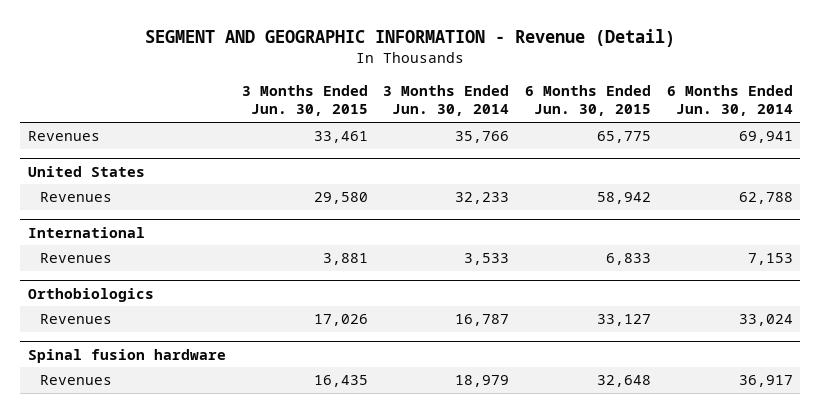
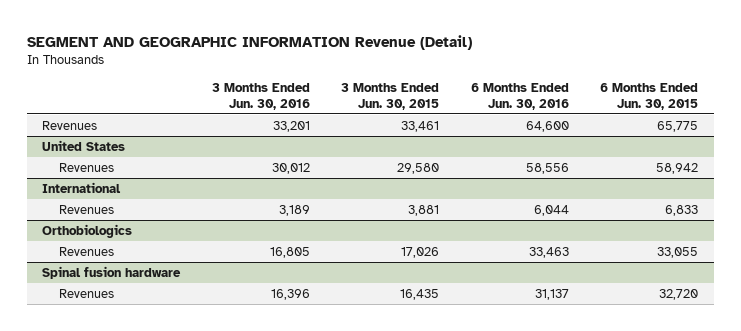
- SEGMENT AND GEOGRAPHIC INFORMATION - Revenue (Detail)
+ SEGMENT AND GEOGRAPHIC INFORMATION Revenue (Detail)
- | 3 Months Ended Jun. 30, 2015 | 3 Months Ended Jun. 30, 2014 | 6 Months Ended Jun. 30, 2015 | 6 Months Ended Jun. 30, 2014
+ | 3 Months Ended Jun. 30, 2016 | 3 Months Ended Jun. 30, 2015 | 6 Months Ended Jun. 30, 2016 | 6 Months Ended Jun. 30, 2015
@ Orthobiologics
- Revenues | 17,026 | 16,787 | 33,127 | 33,024
+ Revenues | 16,805 | 17,026 | 33,463 | 33,055
@ Spinal fusion hardware
- Revenues | 16,435 | 18,979 | 32,648 | 36,917
+ Revenues | 16,396 | 16,435 | 31,137 | 32,720

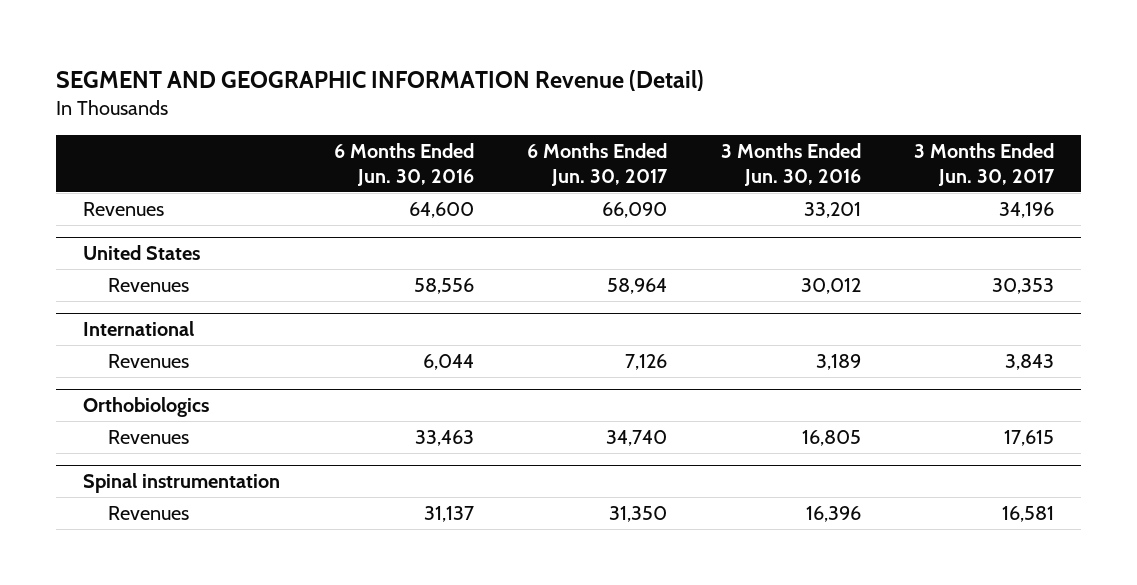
- | 3 Months Ended Jun. 30, 2016 | 3 Months Ended Jun. 30, 2015 | 6 Months Ended Jun. 30, 2016 | 6 Months Ended Jun. 30, 2015
+ | 6 Months Ended Jun. 30, 2016 | 6 Months Ended Jun. 30, 2017 | 3 Months Ended Jun. 30, 2016 | 3 Months Ended Jun. 30, 2017
- Spinal fusion hardware
+ Spinal instrumentation

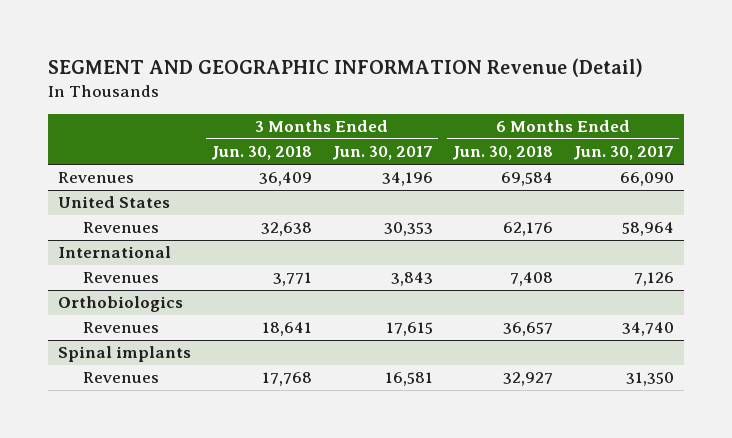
- | 6 Months Ended Jun. 30, 2016 | 6 Months Ended Jun. 30, 2017 | 3 Months Ended Jun. 30, 2016 | 3 Months Ended Jun. 30, 2017
+ | 3 Months Ended Jun. 30, 2018 | 3 Months Ended Jun. 30, 2017 | 6 Months Ended Jun. 30, 2018 | 6 Months Ended Jun. 30, 2017
- Spinal instrumentation
+ Spinal implants

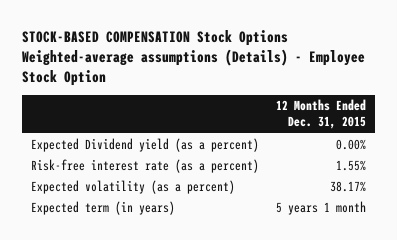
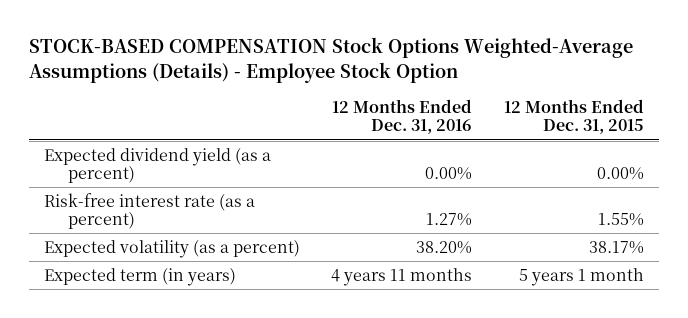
- STOCK-BASED COMPENSATION Stock Options Weighted-average assumptions (Details) - Employee Stock Option
+ STOCK-BASED COMPENSATION Stock Options Weighted-Average Assumptions (Details) - Employee Stock Option
- | 12 Months Ended Dec. 31, 2015
+ | 12 Months Ended Dec. 31, 2016 | 12 Months Ended Dec. 31, 2015
- Expected Dividend yield (as a percent) | 0.00%
+ Expected dividend yield (as a percent) | 0.00% | 0.00%

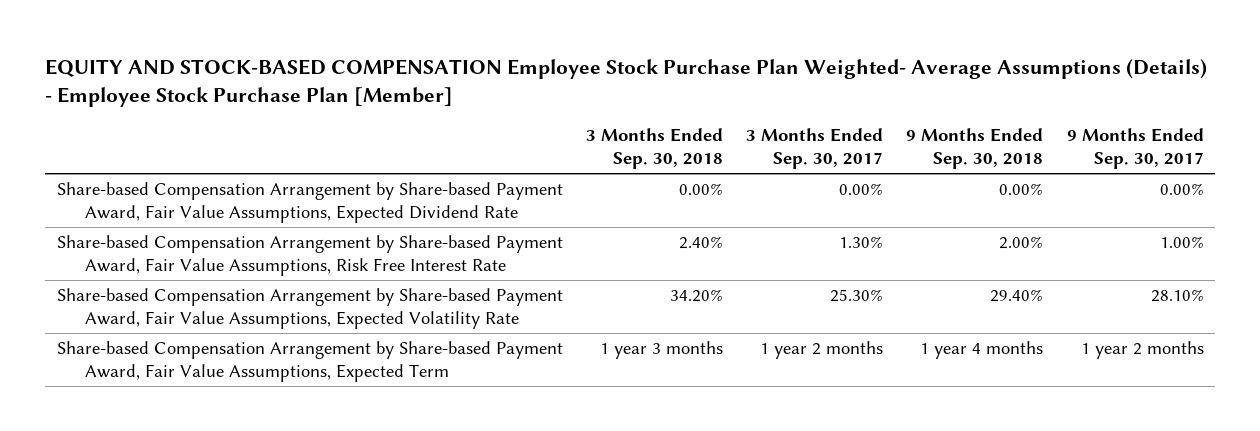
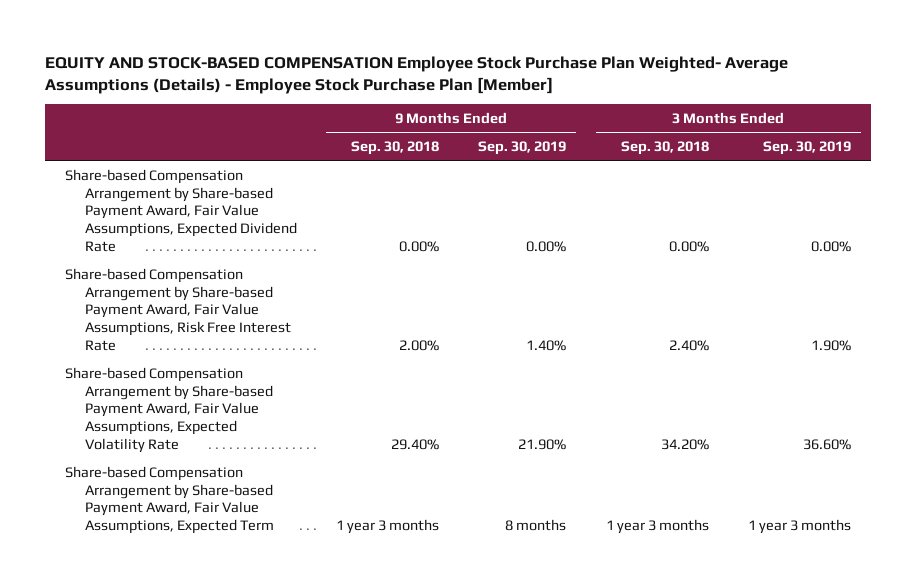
- | 3 Months Ended Sep. 30, 2018 | 3 Months Ended Sep. 30, 2017 | 9 Months Ended Sep. 30, 2018 | 9 Months Ended Sep. 30, 2017
+ | 9 Months Ended Sep. 30, 2018 | 9 Months Ended Sep. 30, 2019 | 3 Months Ended Sep. 30, 2018 | 3 Months Ended Sep. 30, 2019
- Share-based Compensation Arrangement by Share-based Payment Award, Fair Value Assumptions, Expected Term | 1 year 3 months | 1 year 2 months | 1 year 4 months | 1 year 2 months
+ Share-based Compensation Arrangement by Share-based Payment Award, Fair Value Assumptions, Expected Term | 1 year 3 months | 8 months | 1 year 3 months | 1 year 3 months

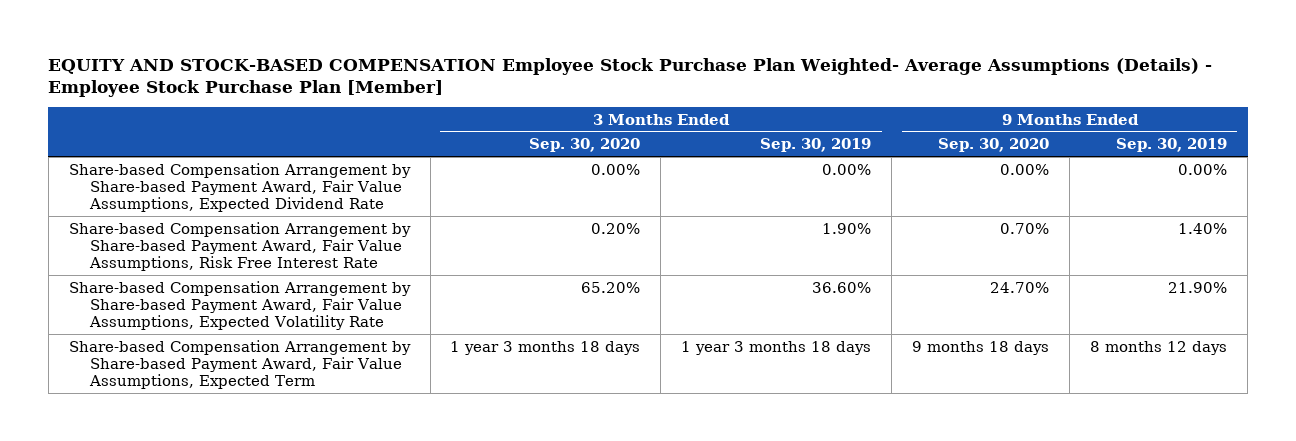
- | 9 Months Ended Sep. 30, 2018 | 9 Months Ended Sep. 30, 2019 | 3 Months Ended Sep. 30, 2018 | 3 Months Ended Sep. 30, 2019
+ | 3 Months Ended Sep. 30, 2020 | 3 Months Ended Sep. 30, 2019 | 9 Months Ended Sep. 30, 2020 | 9 Months Ended Sep. 30, 2019
- Share-based Compensation Arrangement by Share-based Payment Award, Fair Value Assumptions, Expected Term | 1 year 3 months | 8 months | 1 year 3 months | 1 year 3 months
+ Share-based Compensation Arrangement by Share-based Payment Award, Fair Value Assumptions, Expected Term | 1 year 3 months 18 days | 1 year 3 months 18 days | 9 months 18 days | 8 months 12 days

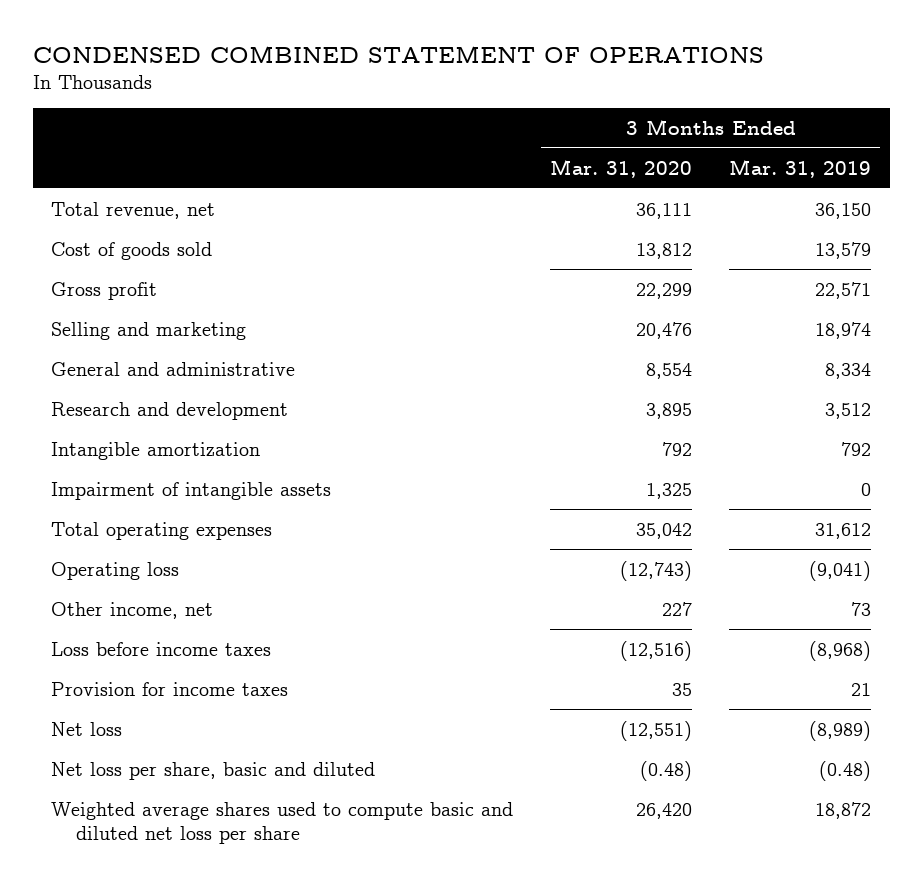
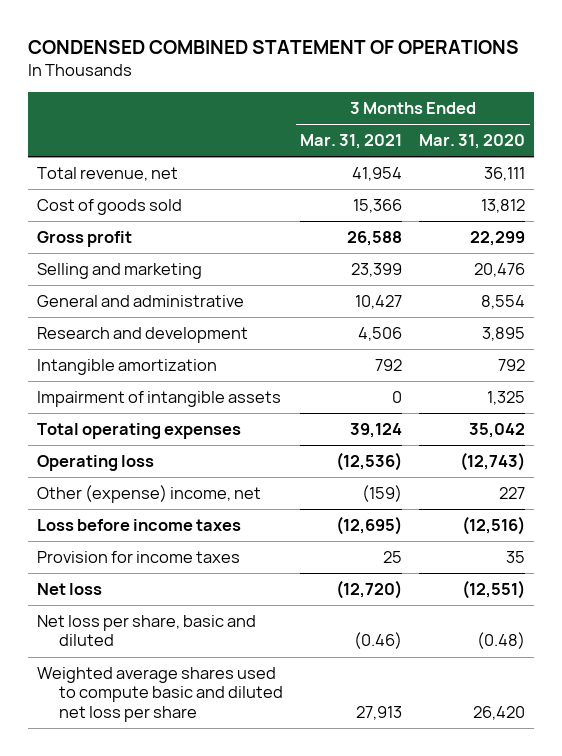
- | 3 Months Ended Mar. 31, 2020 | 3 Months Ended Mar. 31, 2019
+ | 3 Months Ended Mar. 31, 2021 | 3 Months Ended Mar. 31, 2020
- Other income, net | 227 | 73
+ Other (expense) income, net | (159) | 227

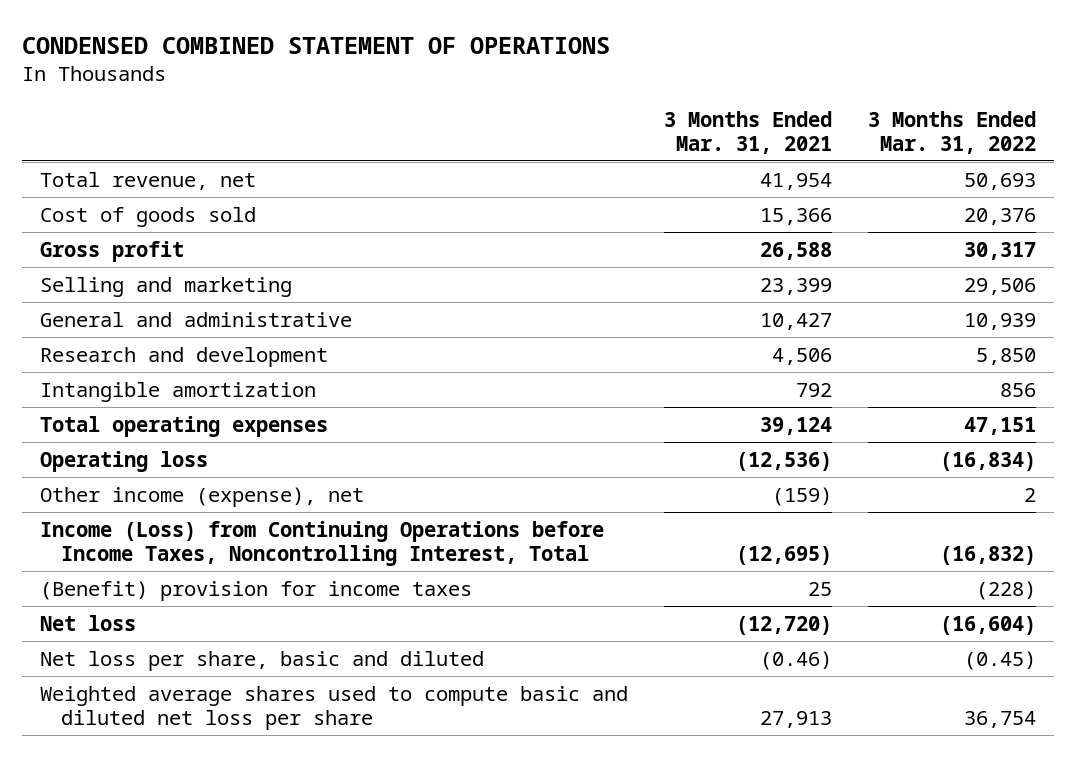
- | 3 Months Ended Mar. 31, 2021 | 3 Months Ended Mar. 31, 2020
+ | 3 Months Ended Mar. 31, 2021 | 3 Months Ended Mar. 31, 2022
- Impairment of intangible assets | 0 | 1,325
- Other (expense) income, net | (159) | 227
- Loss before income taxes | (12,695) | (12,516)
- Provision for income taxes | 25 | 35
+ Other income (expense), net | (159) | 2
+ Income (Loss) from Continuing Operations before Income Taxes, Noncontrolling Interest, Total | (12,695) | (16,832)
+ (Benefit) provision for income taxes | 25 | (228)

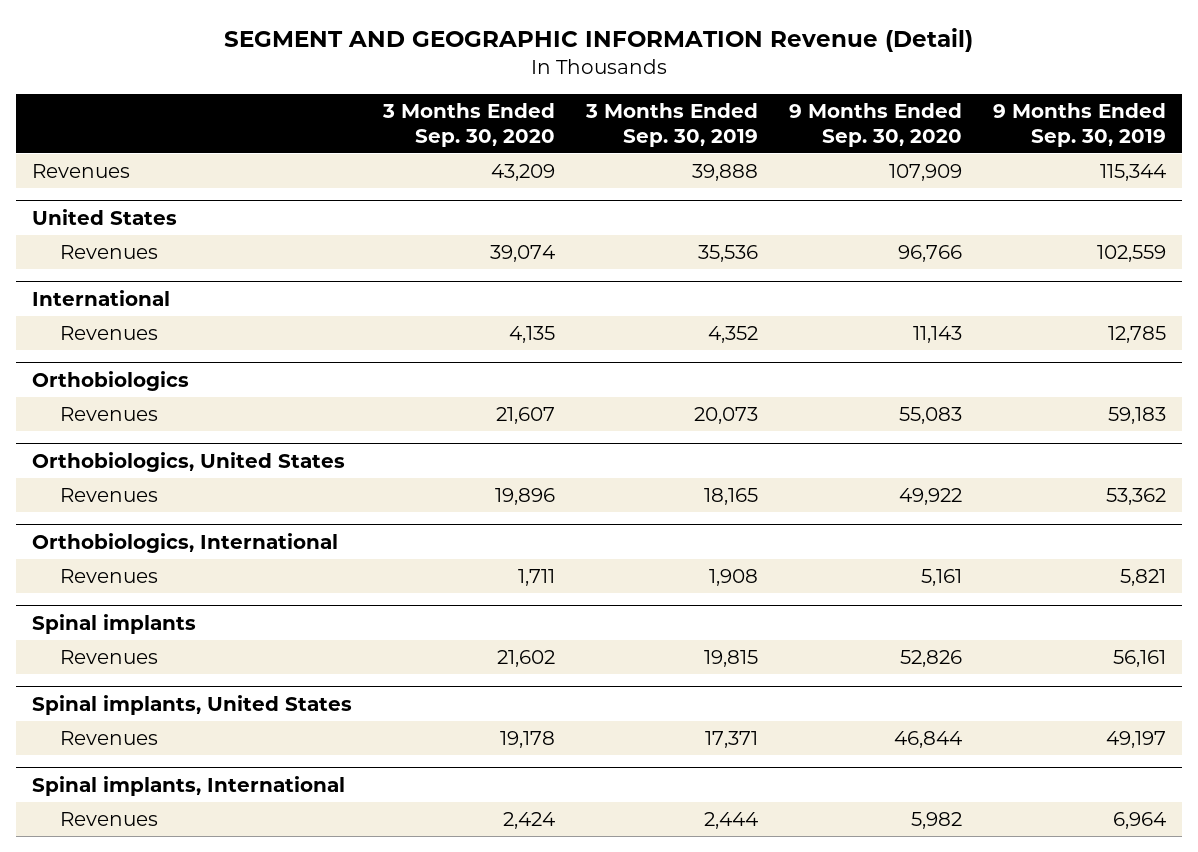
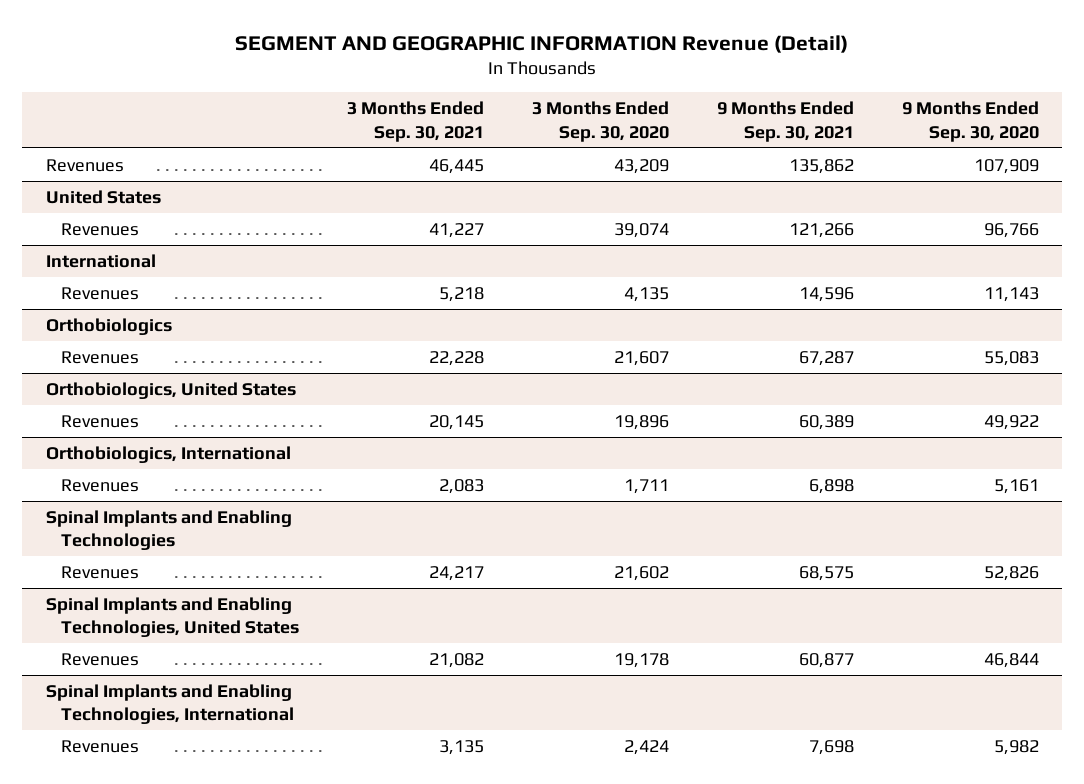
- | 3 Months Ended Sep. 30, 2020 | 3 Months Ended Sep. 30, 2019 | 9 Months Ended Sep. 30, 2020 | 9 Months Ended Sep. 30, 2019
+ | 3 Months Ended Sep. 30, 2021 | 3 Months Ended Sep. 30, 2020 | 9 Months Ended Sep. 30, 2021 | 9 Months Ended Sep. 30, 2020
- Spinal implants
+ Spinal Implants and Enabling Technologies
- Spinal implants, United States
+ Spinal Implants and Enabling Technologies, United States
- Spinal implants, International
+ Spinal Implants and Enabling Technologies, International

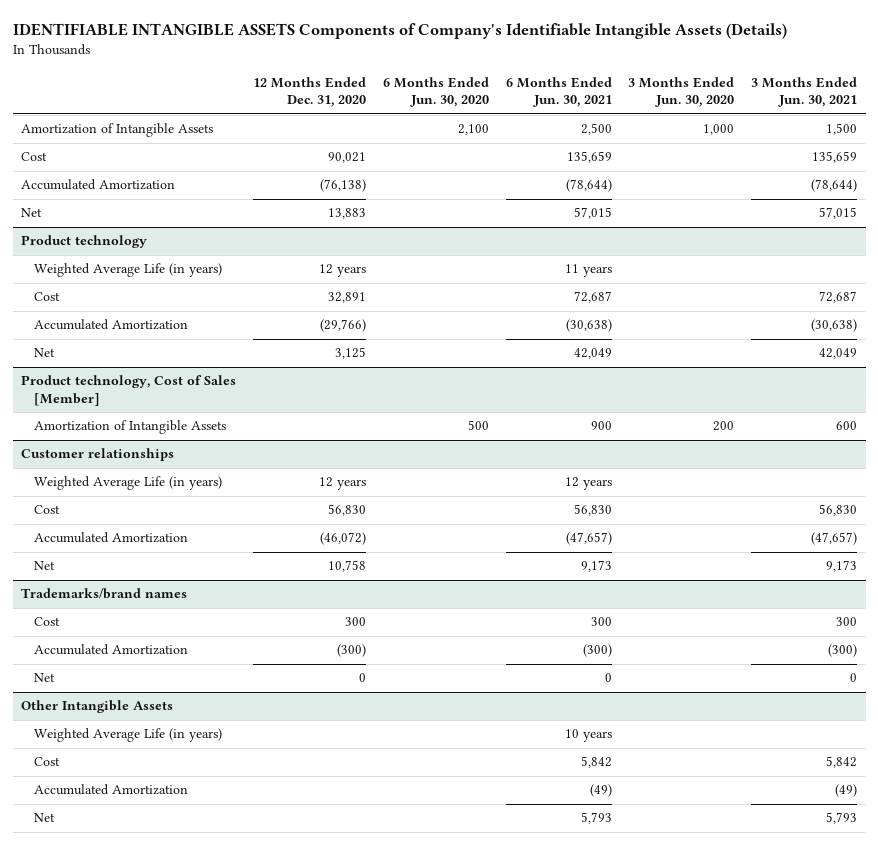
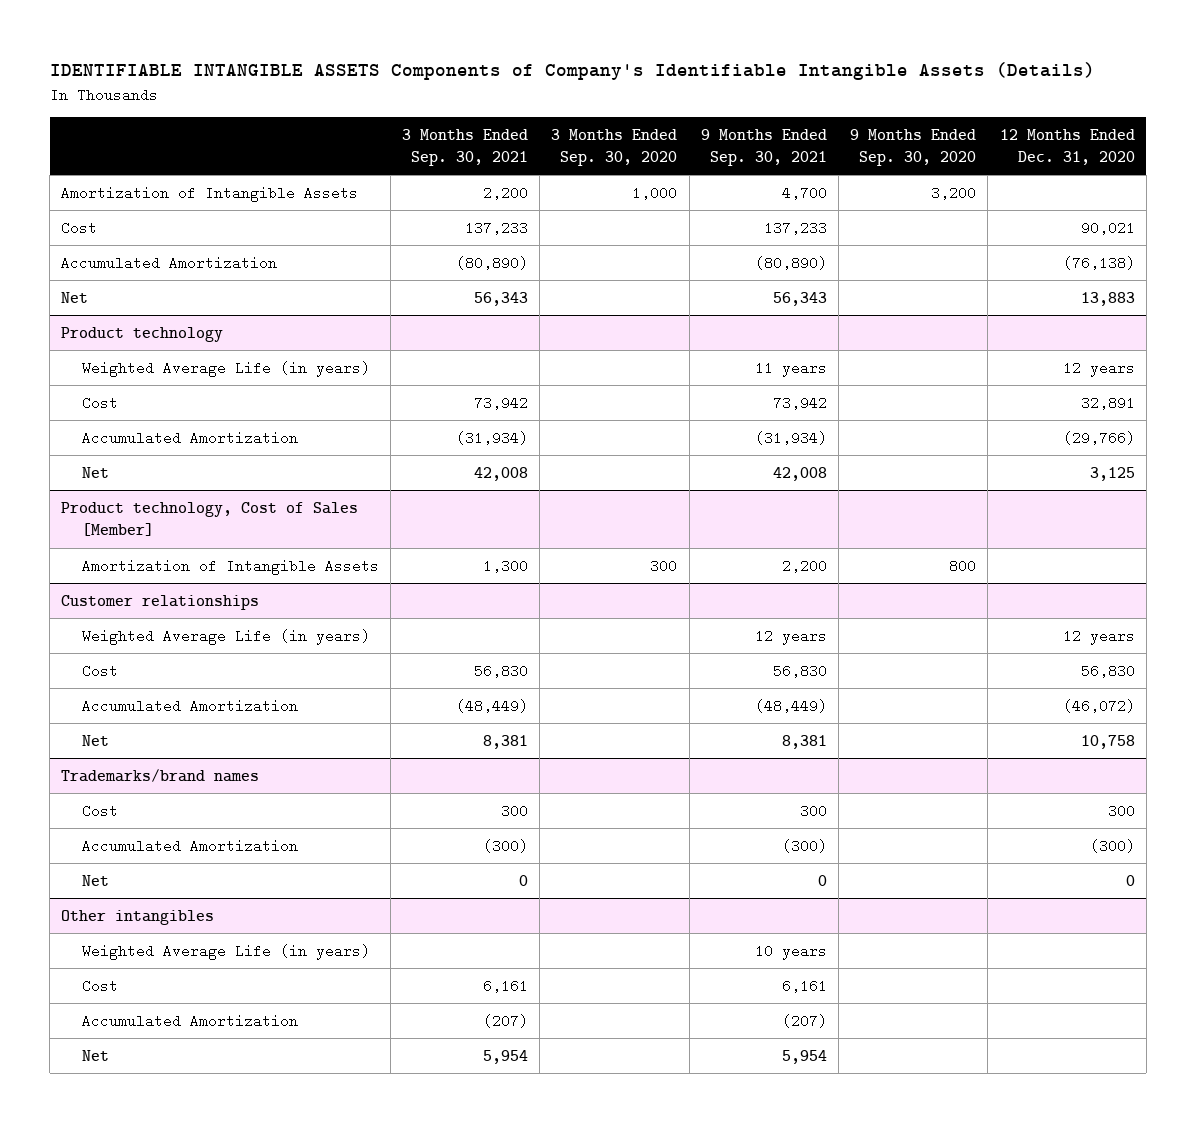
- | 12 Months Ended Dec. 31, 2020 | 6 Months Ended Jun. 30, 2020 | 6 Months Ended Jun. 30, 2021 | 3 Months Ended Jun. 30, 2020 | 3 Months Ended Jun. 30, 2021
+ | 3 Months Ended Sep. 30, 2021 | 3 Months Ended Sep. 30, 2020 | 9 Months Ended Sep. 30, 2021 | 9 Months Ended Sep. 30, 2020 | 12 Months Ended Dec. 31, 2020
- Other Intangible Assets
+ Other intangibles

